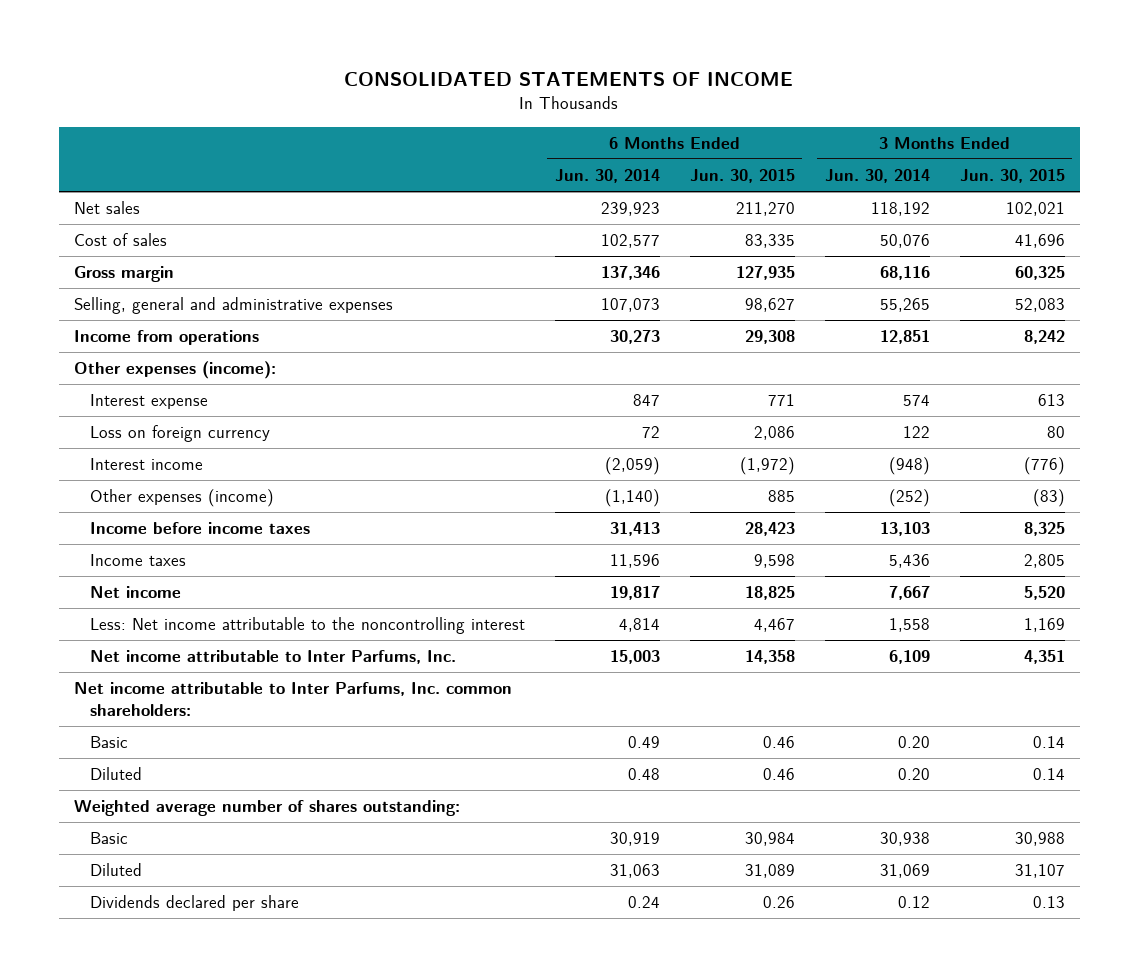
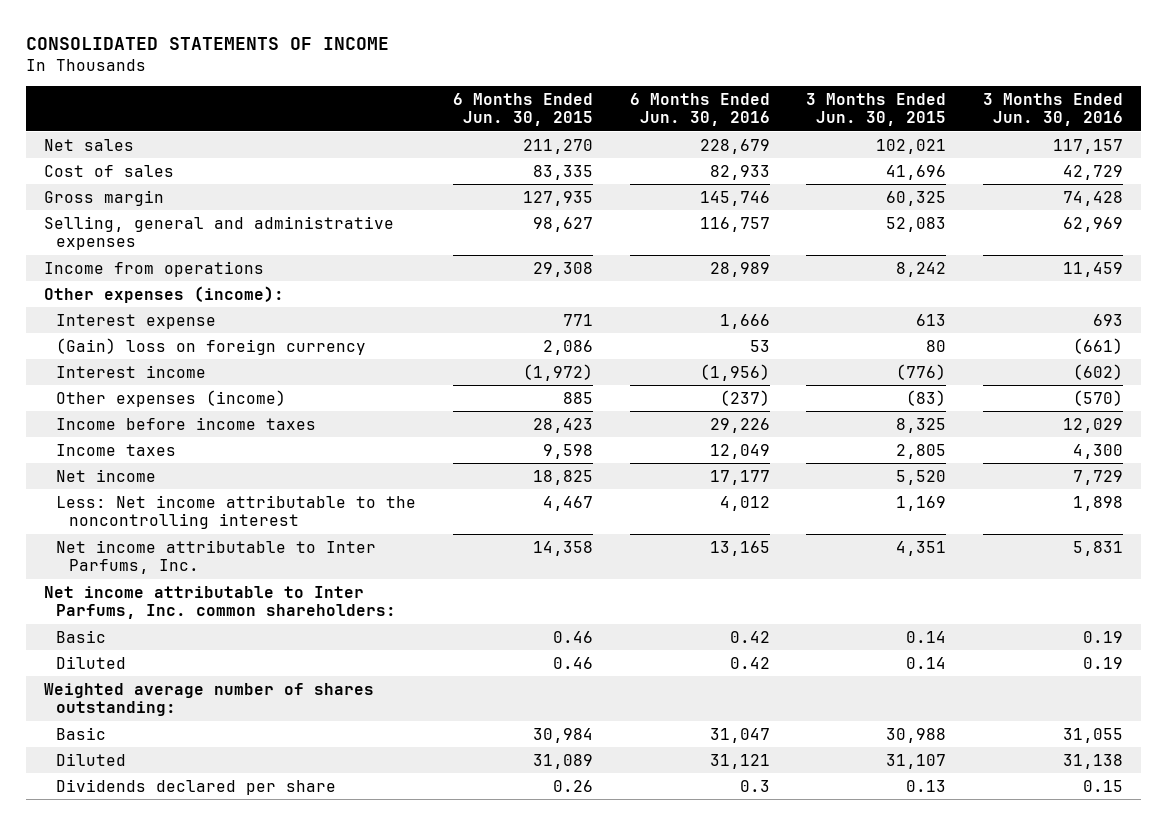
- | 6 Months Ended Jun. 30, 2014 | 6 Months Ended Jun. 30, 2015 | 3 Months Ended Jun. 30, 2014 | 3 Months Ended Jun. 30, 2015
+ | 6 Months Ended Jun. 30, 2015 | 6 Months Ended Jun. 30, 2016 | 3 Months Ended Jun. 30, 2015 | 3 Months Ended Jun. 30, 2016
- Loss on foreign currency | 72 | 2,086 | 122 | 80
+ (Gain) loss on foreign currency | 2,086 | 53 | 80 | (661)

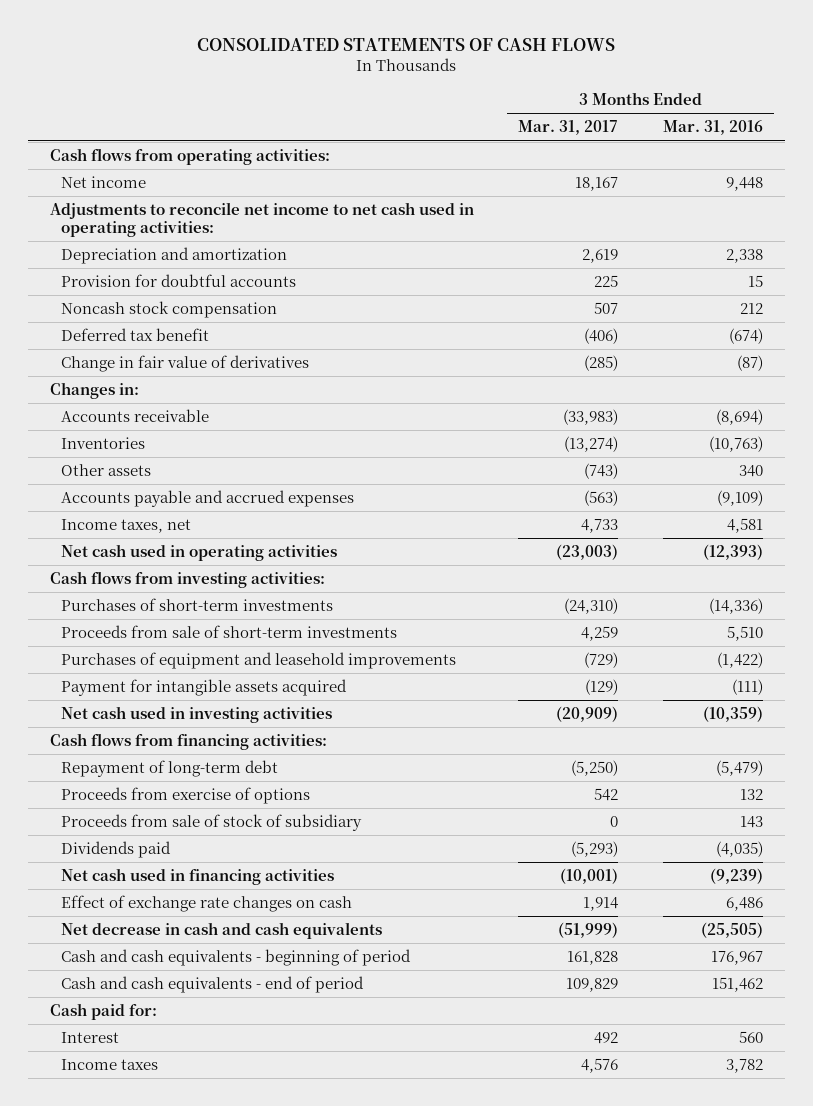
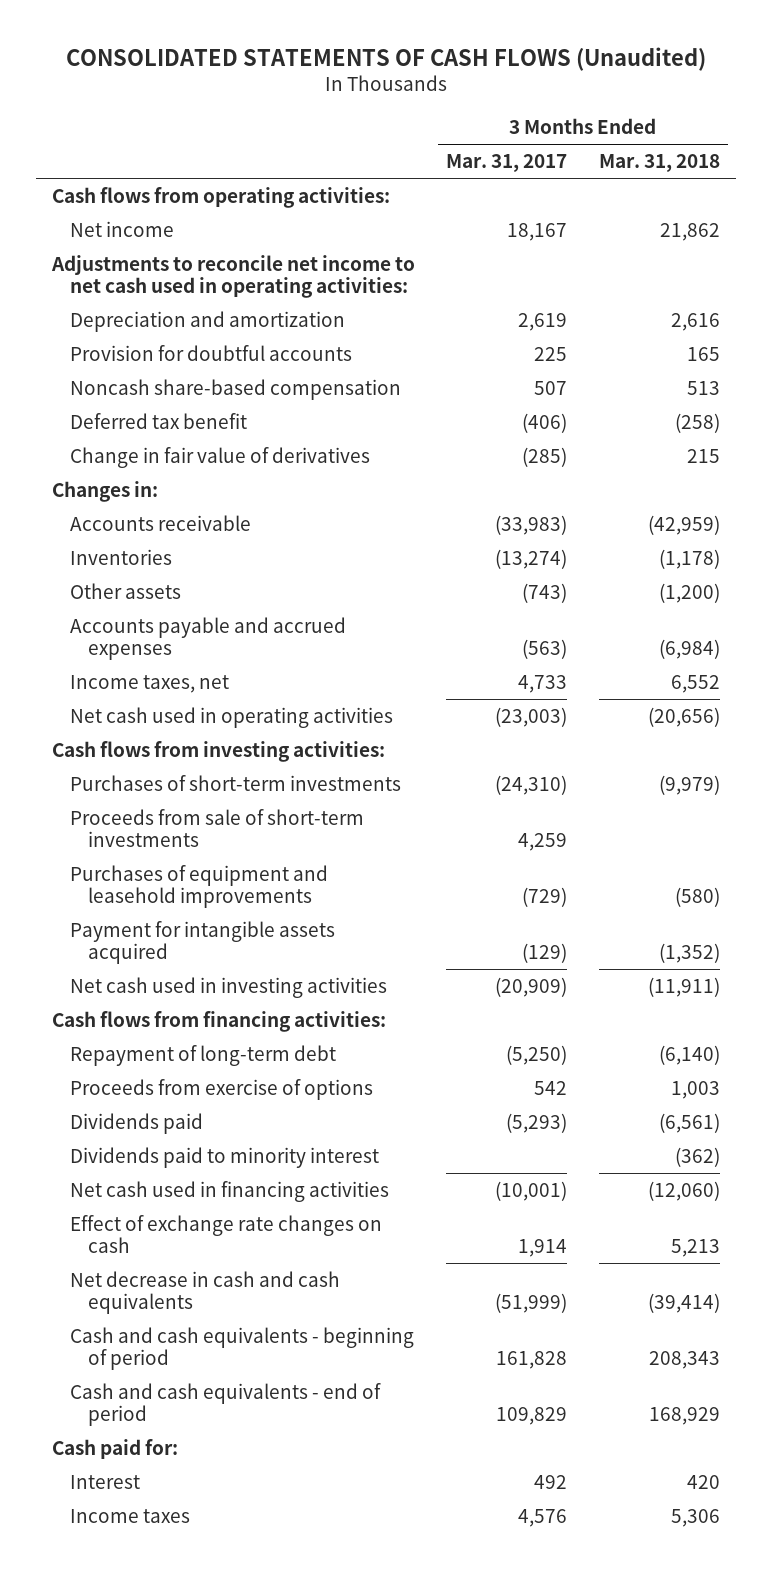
- CONSOLIDATED STATEMENTS OF CASH FLOWS
+ CONSOLIDATED STATEMENTS OF CASH FLOWS (Unaudited)
- | 3 Months Ended Mar. 31, 2017 | 3 Months Ended Mar. 31, 2016
+ | 3 Months Ended Mar. 31, 2017 | 3 Months Ended Mar. 31, 2018
- Noncash stock compensation | 507 | 212
+ Noncash share-based compensation | 507 | 513
- Proceeds from sale of stock of subsidiary | 0 | 143
+ Dividends paid to minority interest | | (362)

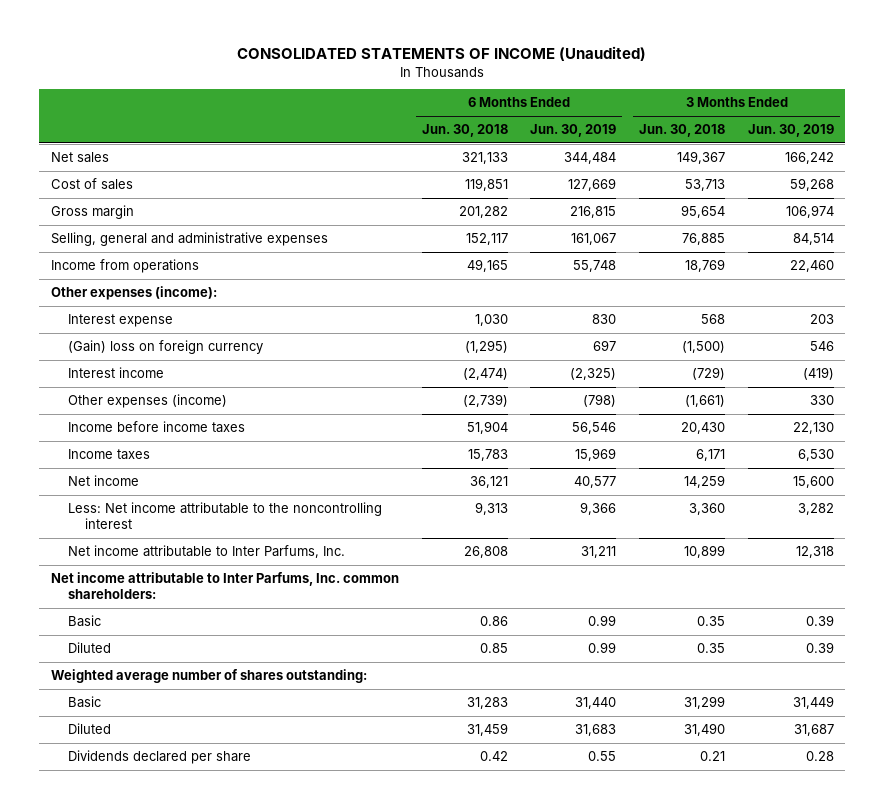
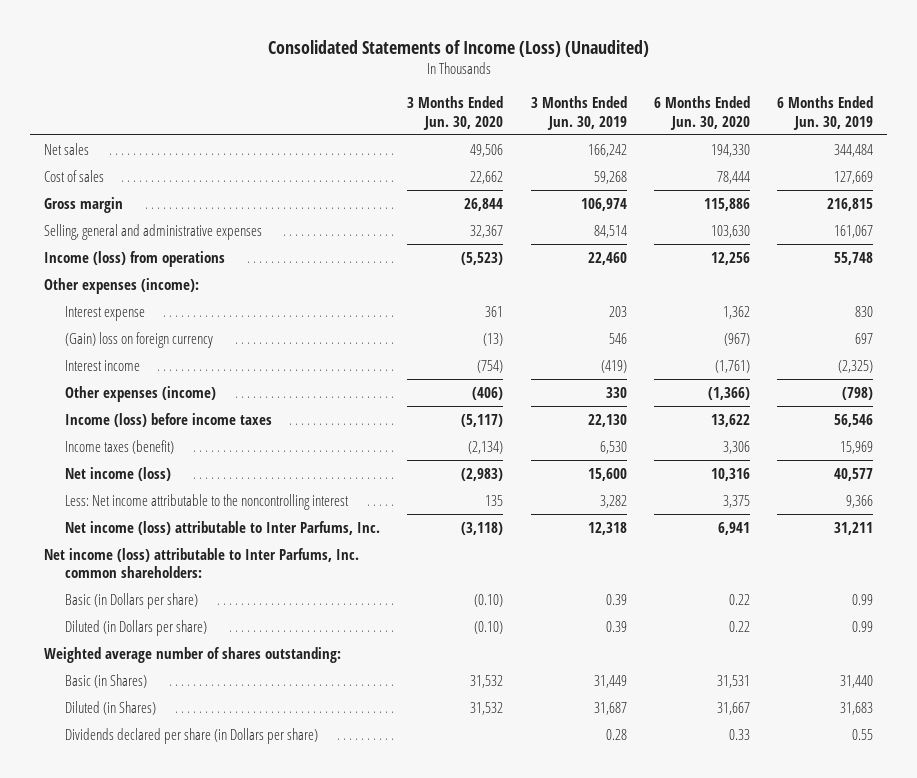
- CONSOLIDATED STATEMENTS OF INCOME (Unaudited)
+ Consolidated Statements of Income (Loss) (Unaudited)
- | 6 Months Ended Jun. 30, 2018 | 6 Months Ended Jun. 30, 2019 | 3 Months Ended Jun. 30, 2018 | 3 Months Ended Jun. 30, 2019
+ | 3 Months Ended Jun. 30, 2020 | 3 Months Ended Jun. 30, 2019 | 6 Months Ended Jun. 30, 2020 | 6 Months Ended Jun. 30, 2019
- Income from operations | 49,165 | 55,748 | 18,769 | 22,460
+ Income (loss) from operations | (5,523) | 22,460 | 12,256 | 55,748
- Income before income taxes | 51,904 | 56,546 | 20,430 | 22,130
- Income taxes | 15,783 | 15,969 | 6,171 | 6,530
- Net income | 36,121 | 40,577 | 14,259 | 15,600
+ Income (loss) before income taxes | (5,117) | 22,130 | 13,622 | 56,546
+ Income taxes (benefit) | (2,134) | 6,530 | 3,306 | 15,969
+ Net income (loss) | (2,983) | 15,600 | 10,316 | 40,577
- Net income attributable to Inter Parfums, Inc. | 26,808 | 31,211 | 10,899 | 12,318
- Net income attributable to Inter Parfums, Inc. common shareholders:
- Basic | 0.86 | 0.99 | 0.35 | 0.39
- Diluted | 0.85 | 0.99 | 0.35 | 0.39
+ Net income (loss) attributable to Inter Parfums, Inc. | (3,118) | 12,318 | 6,941 | 31,211
+ Net income (loss) attributable to Inter Parfums, Inc. common shareholders:
+ Basic (in Dollars per share) | (0.10) | 0.39 | 0.22 | 0.99
+ Diluted (in Dollars per share) | (0.10) | 0.39 | 0.22 | 0.99
- Basic | 31,283 | 31,440 | 31,299 | 31,449
- Diluted | 31,459 | 31,683 | 31,490 | 31,687
- Dividends declared per share | 0.42 | 0.55 | 0.21 | 0.28
+ Basic (in Shares) | 31,532 | 31,449 | 31,531 | 31,440
+ Diluted (in Shares) | 31,532 | 31,687 | 31,667 | 31,683
+ Dividends declared per share (in Dollars per share) | | 0.28 | 0.33 | 0.55

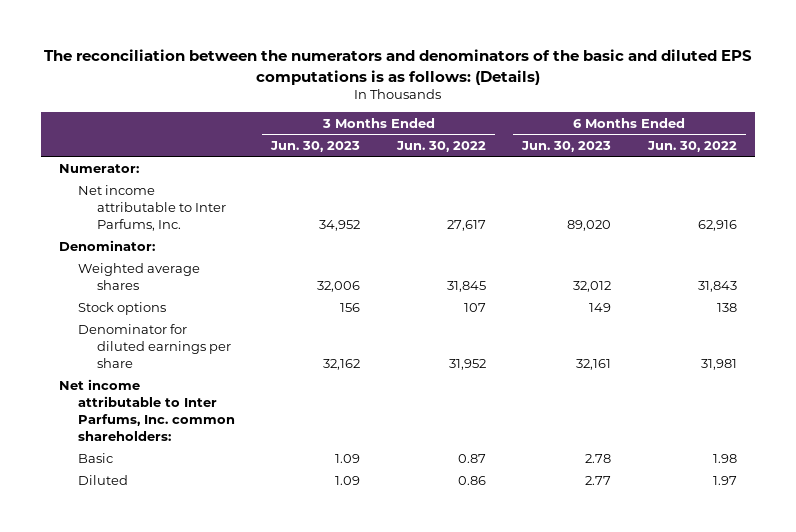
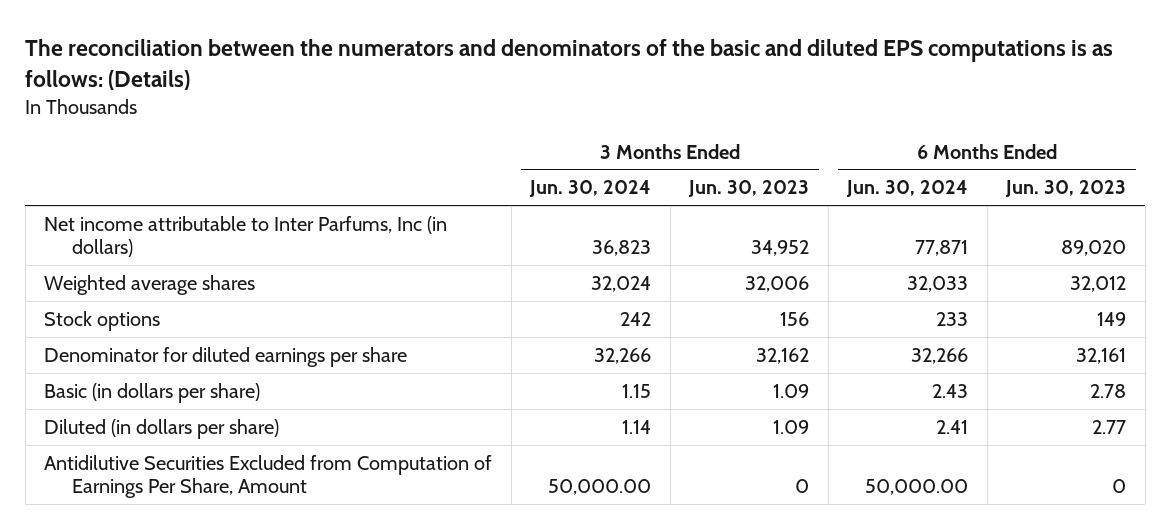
- | 3 Months Ended Jun. 30, 2023 | 3 Months Ended Jun. 30, 2022 | 6 Months Ended Jun. 30, 2023 | 6 Months Ended Jun. 30, 2022
+ | 3 Months Ended Jun. 30, 2024 | 3 Months Ended Jun. 30, 2023 | 6 Months Ended Jun. 30, 2024 | 6 Months Ended Jun. 30, 2023
- Numerator:
- Net income attributable to Inter Parfums, Inc. | 34,952 | 27,617 | 89,020 | 62,916
- Denominator:
+ Net income attributable to Inter Parfums, Inc (in dollars) | 36,823 | 34,952 | 77,871 | 89,020
- Net income attributable to Inter Parfums, Inc. common shareholders:
- Basic | 1.09 | 0.87 | 2.78 | 1.98
- Diluted | 1.09 | 0.86 | 2.77 | 1.97
+ Basic (in dollars per share) | 1.15 | 1.09 | 2.43 | 2.78
+ Diluted (in dollars per share) | 1.14 | 1.09 | 2.41 | 2.77
+ Antidilutive Securities Excluded from Computation of Earnings Per Share, Amount | 50,000.00 | 0 | 50,000.00 | 0

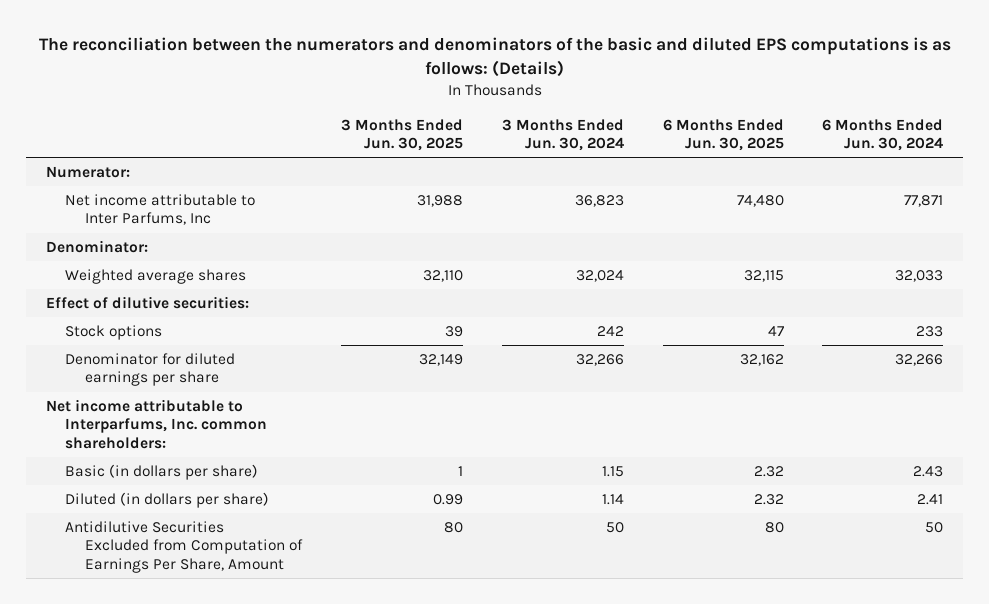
- | 3 Months Ended Jun. 30, 2024 | 3 Months Ended Jun. 30, 2023 | 6 Months Ended Jun. 30, 2024 | 6 Months Ended Jun. 30, 2023
+ | 3 Months Ended Jun. 30, 2025 | 3 Months Ended Jun. 30, 2024 | 6 Months Ended Jun. 30, 2025 | 6 Months Ended Jun. 30, 2024
- Net income attributable to Inter Parfums, Inc (in dollars) | 36,823 | 34,952 | 77,871 | 89,020
+ Numerator:
+ Net income attributable to Inter Parfums, Inc | 31,988 | 36,823 | 74,480 | 77,871
+ Denominator:
+ Effect of dilutive securities:
+ Net income attributable to Interparfums, Inc. common shareholders:
- Antidilutive Securities Excluded from Computation of Earnings Per Share, Amount | 50,000.00 | 0 | 50,000.00 | 0
+ Antidilutive Securities Excluded from Computation of Earnings Per Share, Amount | 80 | 50 | 80 | 50

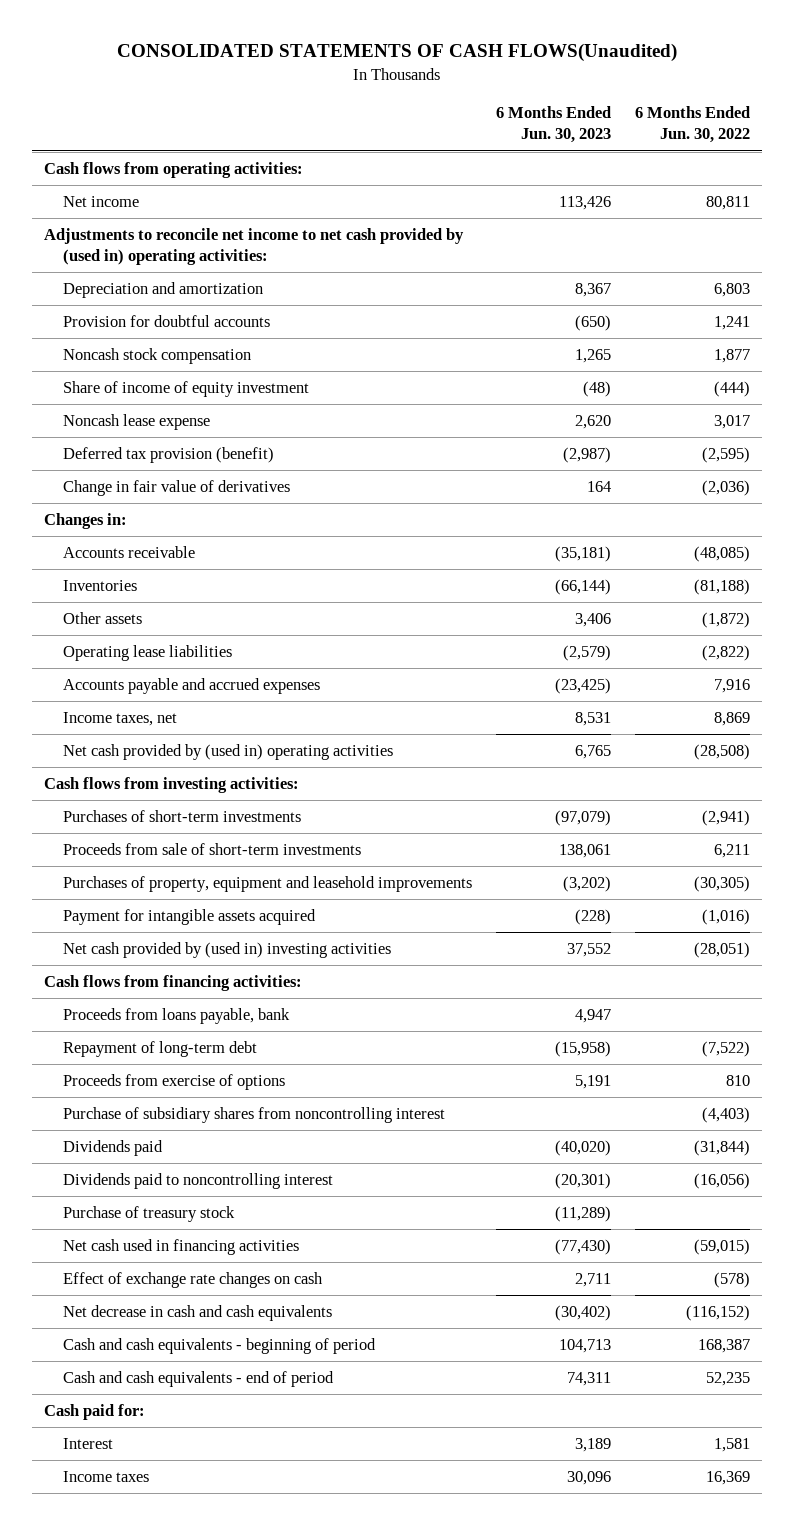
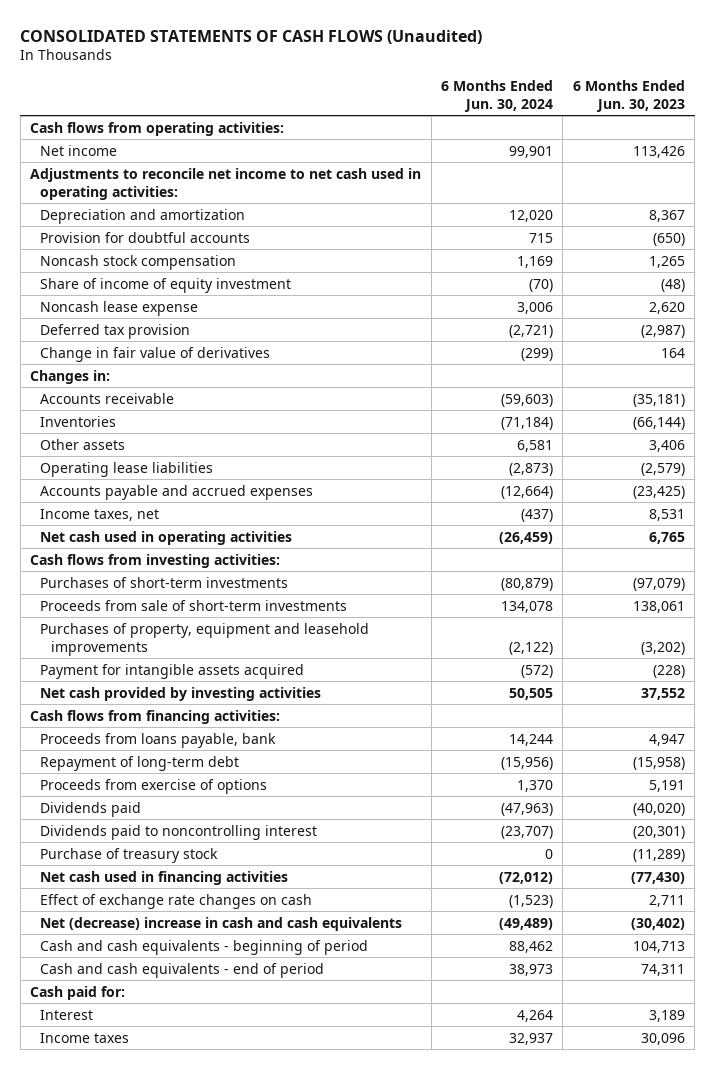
- CONSOLIDATED STATEMENTS OF CASH FLOWS(Unaudited)
+ CONSOLIDATED STATEMENTS OF CASH FLOWS (Unaudited)
- | 6 Months Ended Jun. 30, 2023 | 6 Months Ended Jun. 30, 2022
+ | 6 Months Ended Jun. 30, 2024 | 6 Months Ended Jun. 30, 2023
- Adjustments to reconcile net income to net cash provided by (used in) operating activities:
+ Adjustments to reconcile net income to net cash used in operating activities:
- Deferred tax provision (benefit) | (2,987) | (2,595)
+ Deferred tax provision | (2,721) | (2,987)
- Net cash provided by (used in) operating activities | 6,765 | (28,508)
+ Net cash used in operating activities | (26,459) | 6,765
- Net cash provided by (used in) investing activities | 37,552 | (28,051)
+ Net cash provided by investing activities | 50,505 | 37,552
- Purchase of subsidiary shares from noncontrolling interest | | (4,403)
- Net decrease in cash and cash equivalents | (30,402) | (116,152)
+ Net (decrease) increase in cash and cash equivalents | (49,489) | (30,402)

